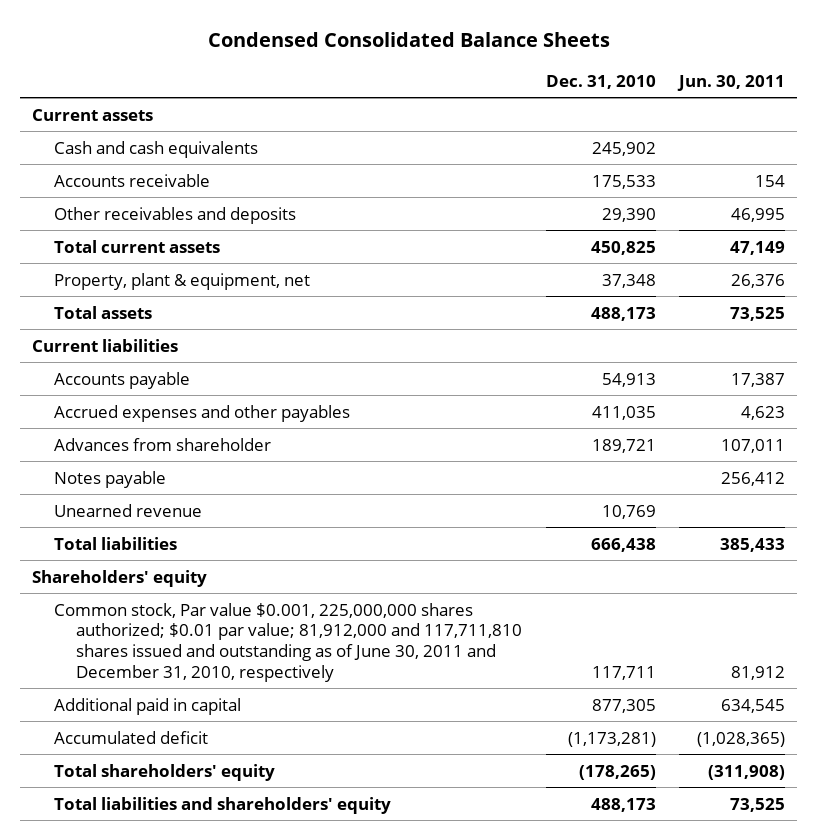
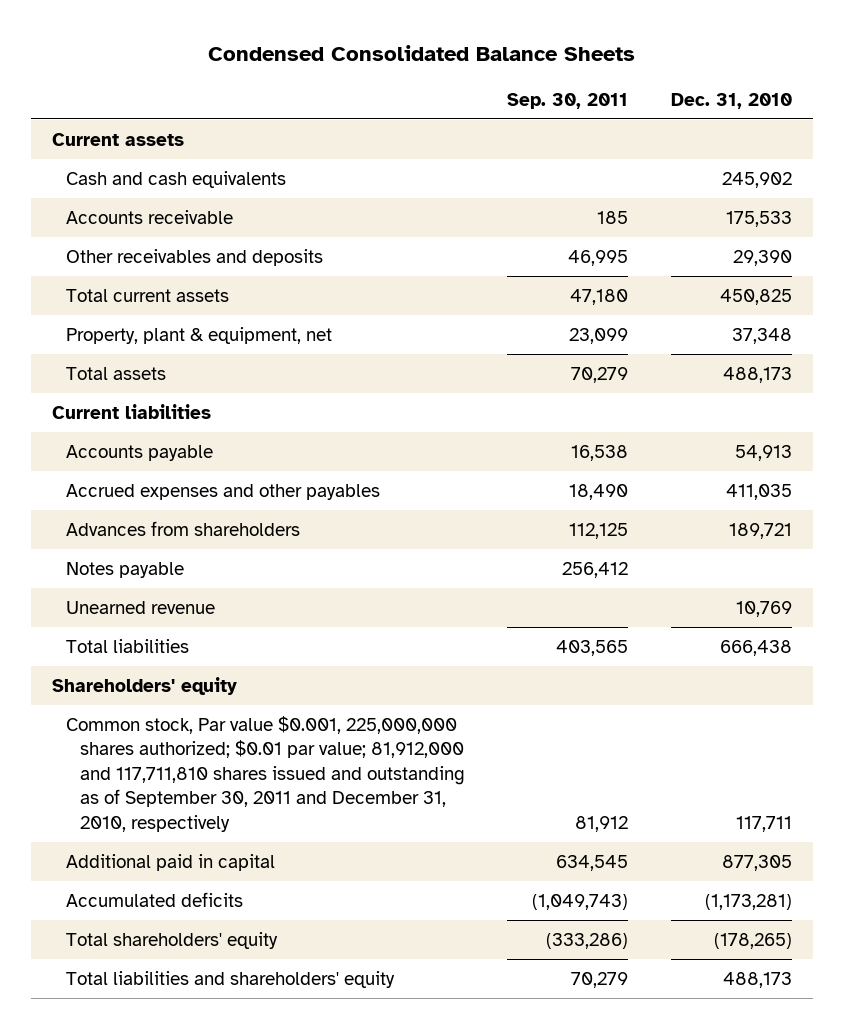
- | Dec. 31, 2010 | Jun. 30, 2011
+ | Sep. 30, 2011 | Dec. 31, 2010
- Advances from shareholder | 189,721 | 107,011
+ Advances from shareholders | 112,125 | 189,721
- Common stock, Par value $0.001, 225,000,000 shares authorized; $0.01 par value; 81,912,000 and 117,711,810 shares issued and outstanding as of June 30, 2011 and December 31, 2010, respectively | 117,711 | 81,912
+ Common stock, Par value $0.001, 225,000,000 shares authorized; $0.01 par value; 81,912,000 and 117,711,810 shares issued and outstanding as of September 30, 2011 and December 31, 2010, respectively | 81,912 | 117,711
- Accumulated deficit | (1,173,281) | (1,028,365)
+ Accumulated deficits | (1,049,743) | (1,173,281)

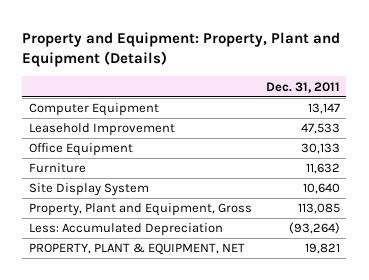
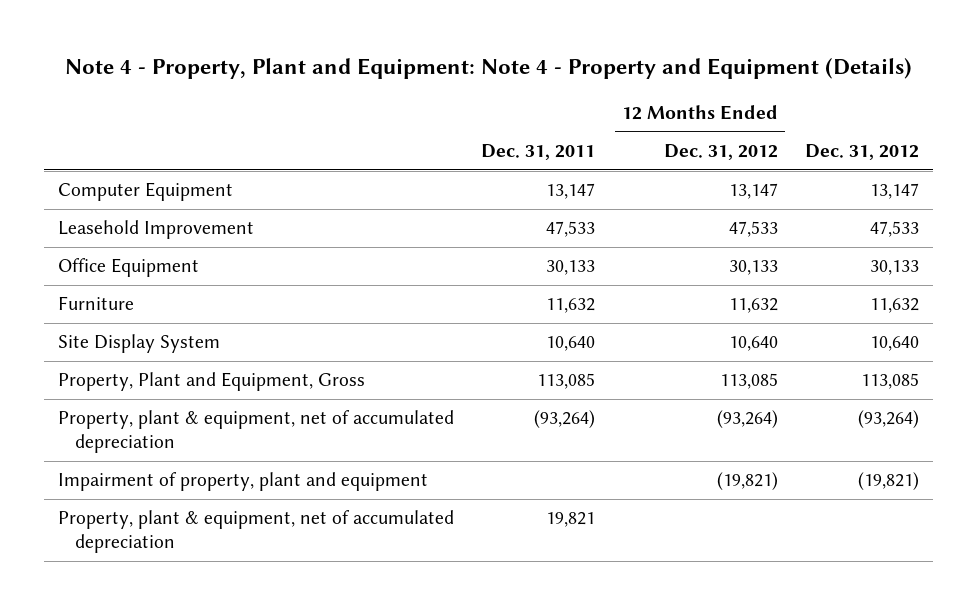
- Property and Equipment: Property, Plant and Equipment (Details)
+ Note 4 - Property, Plant and Equipment: Note 4 - Property and Equipment (Details)
- | Dec. 31, 2011
+ | Dec. 31, 2011 | 12 Months Ended Dec. 31, 2012 | Dec. 31, 2012
- Less: Accumulated Depreciation | (93,264)
- PROPERTY, PLANT & EQUIPMENT, NET | 19,821
+ Property, plant & equipment, net of accumulated depreciation | (93,264) | (93,264) | (93,264)
+ Impairment of property, plant and equipment | | (19,821) | (19,821)
+ Property, plant & equipment, net of accumulated depreciation | 19,821 | |

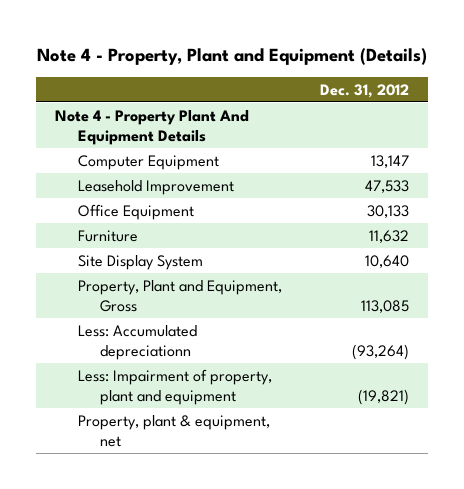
- Note 4 - Property, Plant and Equipment: Note 4 - Property and Equipment (Details)
+ Note 4 - Property, Plant and Equipment (Details)
- | Dec. 31, 2011 | 12 Months Ended Dec. 31, 2012 | Dec. 31, 2012
+ | Dec. 31, 2012
+ Note 4 - Property Plant And Equipment Details
- Property, plant & equipment, net of accumulated depreciation | (93,264) | (93,264) | (93,264)
- Impairment of property, plant and equipment | | (19,821) | (19,821)
- Property, plant & equipment, net of accumulated depreciation | 19,821 | |
+ Less: Accumulated depreciationn | (93,264)
+ Less: Impairment of property, plant and equipment | (19,821)
+ Property, plant & equipment, net

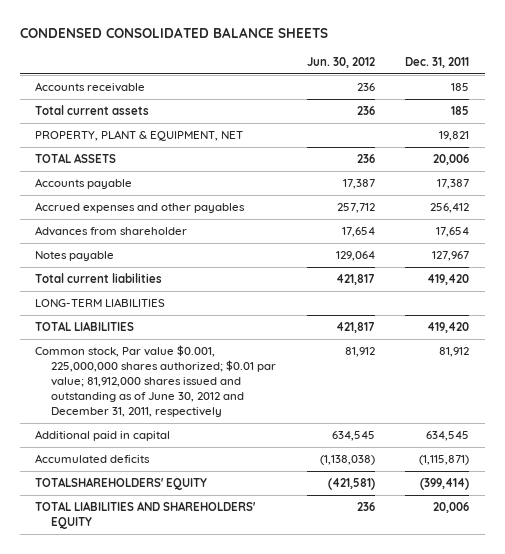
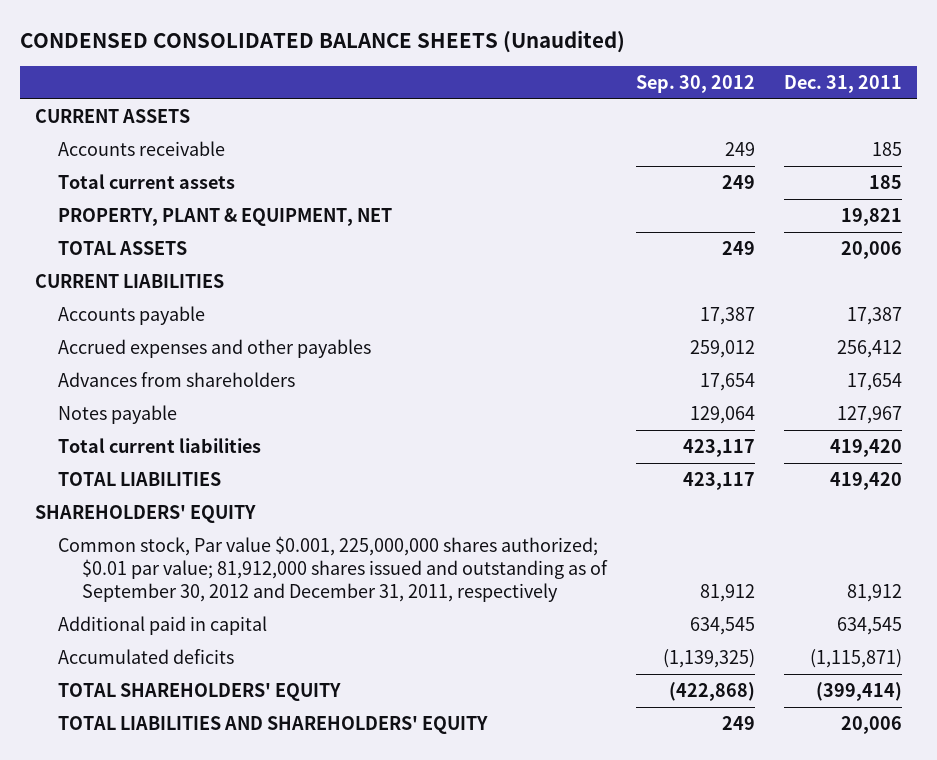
- CONDENSED CONSOLIDATED BALANCE SHEETS
+ CONDENSED CONSOLIDATED BALANCE SHEETS (Unaudited)
- | Jun. 30, 2012 | Dec. 31, 2011
+ | Sep. 30, 2012 | Dec. 31, 2011
+ CURRENT ASSETS
+ CURRENT LIABILITIES
- Advances from shareholder | 17,654 | 17,654
+ Advances from shareholders | 17,654 | 17,654
- LONG-TERM LIABILITIES
- Common stock, Par value $0.001, 225,000,000 shares authorized; $0.01 par value; 81,912,000 shares issued and outstanding as of June 30, 2012 and December 31, 2011, respectively | 81,912 | 81,912
+ SHAREHOLDERS' EQUITY
+ Common stock, Par value $0.001, 225,000,000 shares authorized; $0.01 par value; 81,912,000 shares issued and outstanding as of September 30, 2012 and December 31, 2011, respectively | 81,912 | 81,912
- TOTALSHAREHOLDERS' EQUITY | (421,581) | (399,414)
+ TOTAL SHAREHOLDERS' EQUITY | (422,868) | (399,414)

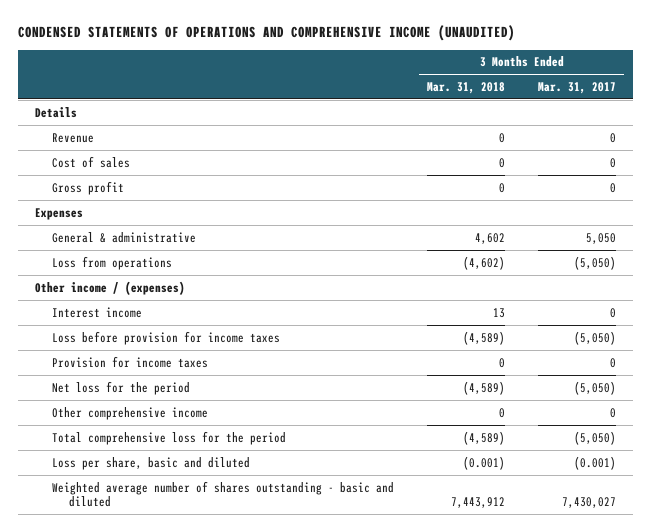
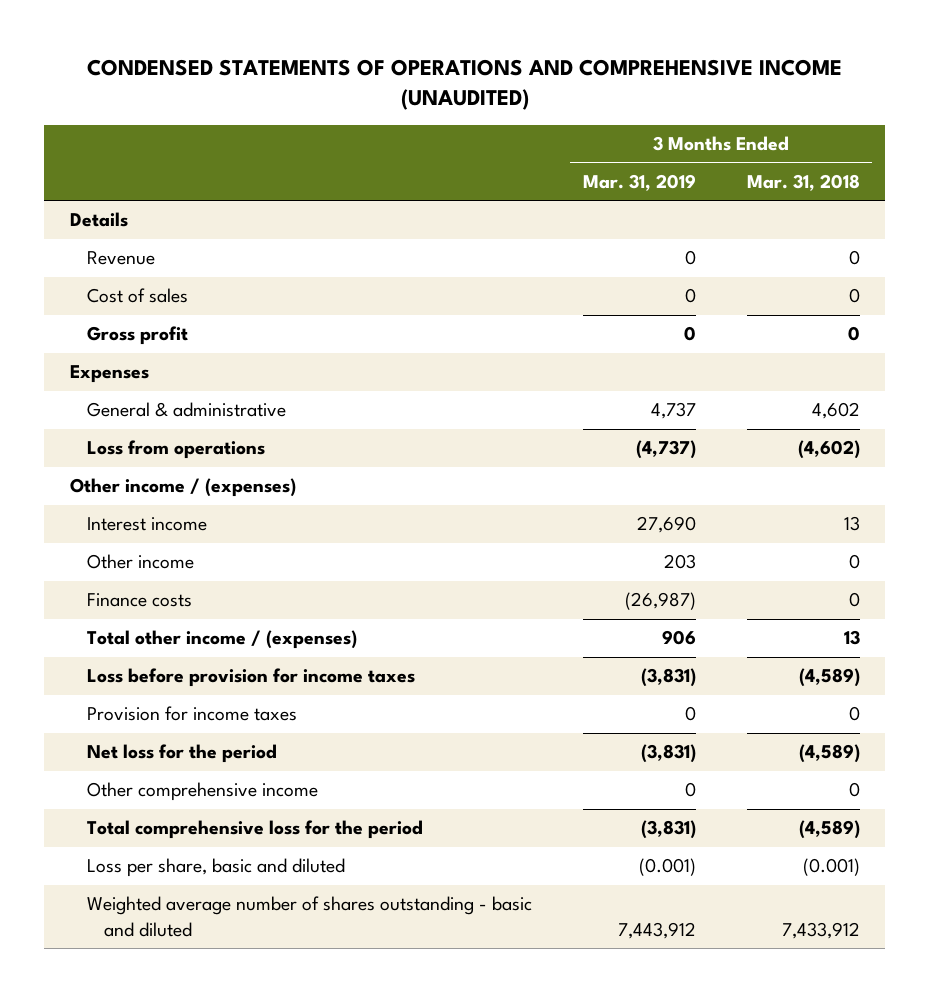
- | 3 Months Ended Mar. 31, 2018 | 3 Months Ended Mar. 31, 2017
+ | 3 Months Ended Mar. 31, 2019 | 3 Months Ended Mar. 31, 2018
+ Other income | 203 | 0
+ Finance costs | (26,987) | 0
+ Total other income / (expenses) | 906 | 13
- Weighted average number of shares outstanding - basic and diluted | 7,443,912 | 7,430,027
+ Weighted average number of shares outstanding - basic and diluted | 7,443,912 | 7,433,912

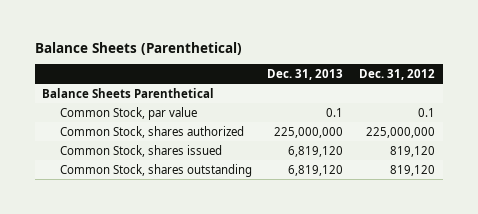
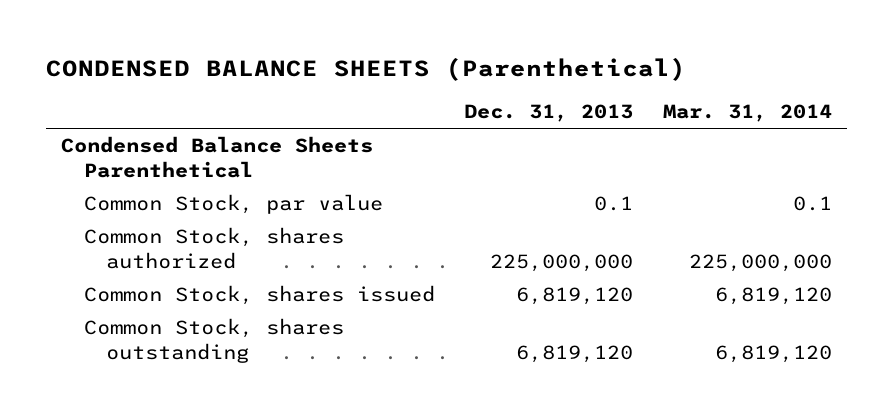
- Balance Sheets (Parenthetical)
+ CONDENSED BALANCE SHEETS (Parenthetical)
- | Dec. 31, 2013 | Dec. 31, 2012
+ | Dec. 31, 2013 | Mar. 31, 2014
- Balance Sheets Parenthetical
+ Condensed Balance Sheets Parenthetical

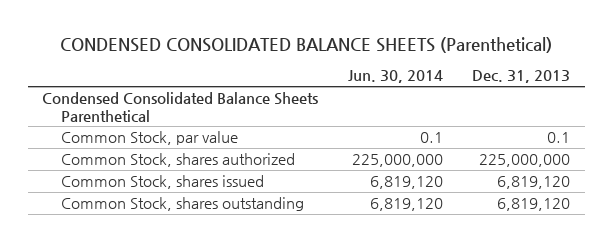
- CONDENSED BALANCE SHEETS (Parenthetical)
+ CONDENSED CONSOLIDATED BALANCE SHEETS (Parenthetical)
- | Dec. 31, 2013 | Mar. 31, 2014
+ | Jun. 30, 2014 | Dec. 31, 2013
- Condensed Balance Sheets Parenthetical
+ Condensed Consolidated Balance Sheets Parenthetical

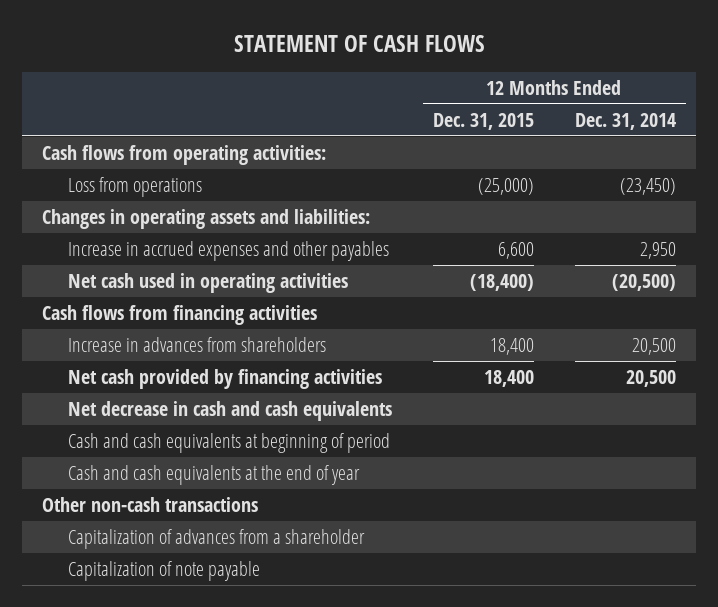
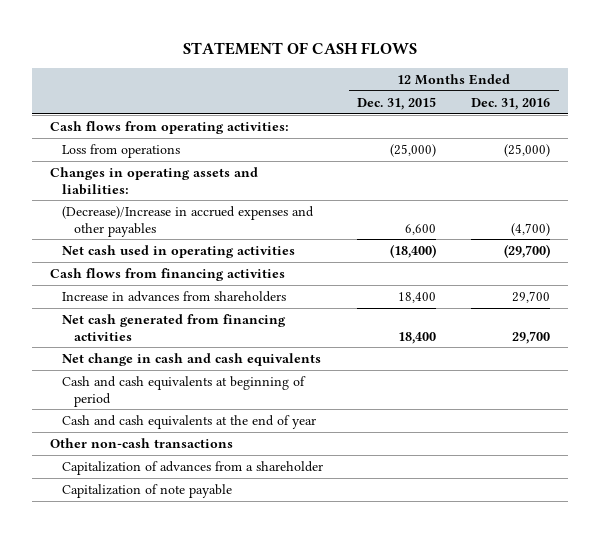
- | 12 Months Ended Dec. 31, 2015 | 12 Months Ended Dec. 31, 2014
+ | 12 Months Ended Dec. 31, 2015 | 12 Months Ended Dec. 31, 2016
- Increase in accrued expenses and other payables | 6,600 | 2,950
+ (Decrease)/Increase in accrued expenses and other payables | 6,600 | (4,700)
- Net cash provided by financing activities | 18,400 | 20,500
- Net decrease in cash and cash equivalents
+ Net cash generated from financing activities | 18,400 | 29,700
+ Net change in cash and cash equivalents

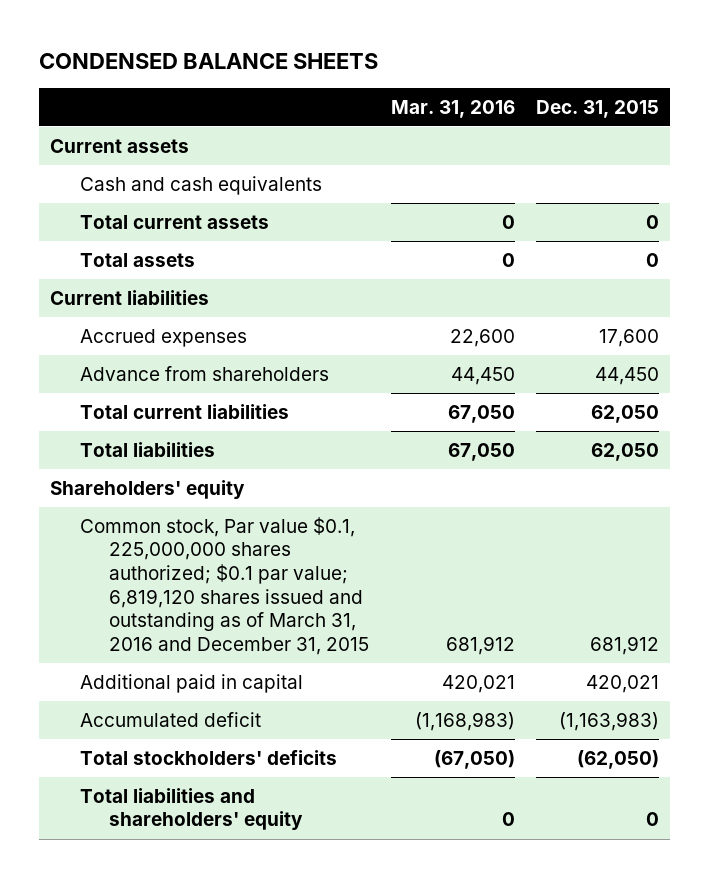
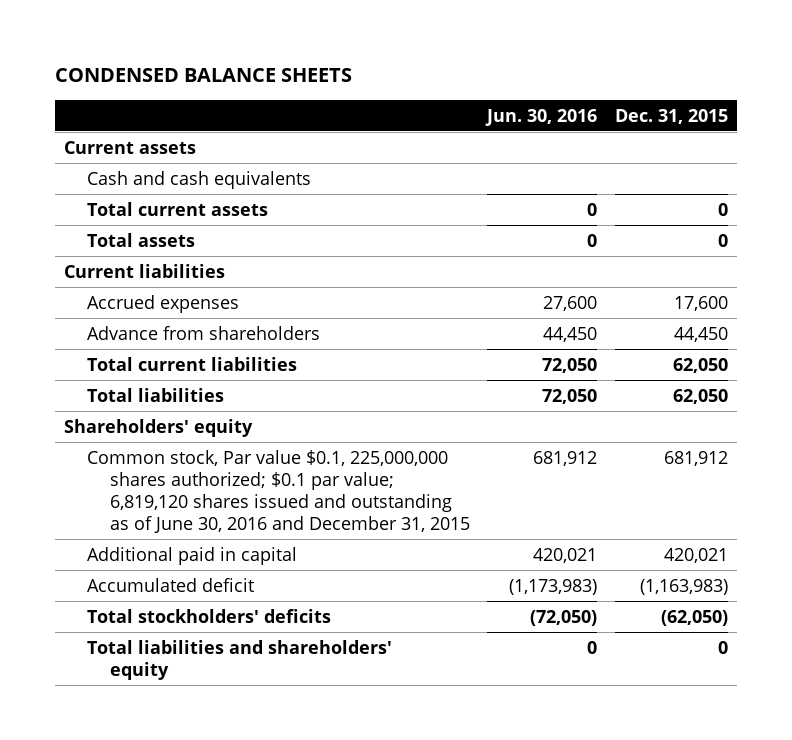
- | Mar. 31, 2016 | Dec. 31, 2015
+ | Jun. 30, 2016 | Dec. 31, 2015
- Common stock, Par value $0.1, 225,000,000 shares authorized; $0.1 par value; 6,819,120 shares issued and outstanding as of March 31, 2016 and December 31, 2015 | 681,912 | 681,912
+ Common stock, Par value $0.1, 225,000,000 shares authorized; $0.1 par value; 6,819,120 shares issued and outstanding as of June 30, 2016 and December 31, 2015 | 681,912 | 681,912

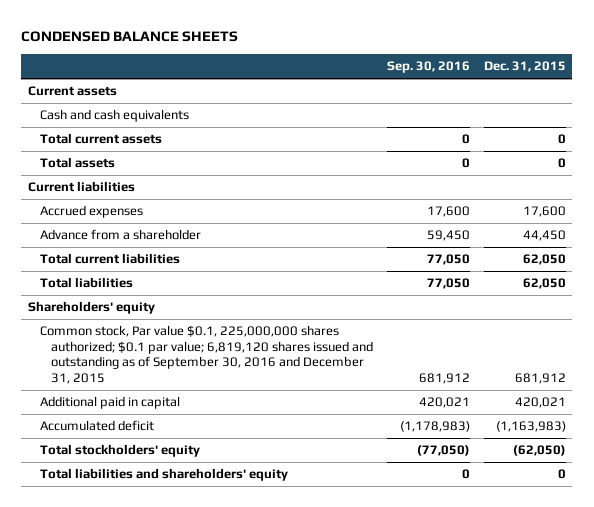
- | Jun. 30, 2016 | Dec. 31, 2015
+ | Sep. 30, 2016 | Dec. 31, 2015
- Advance from shareholders | 44,450 | 44,450
+ Advance from a shareholder | 59,450 | 44,450
- Common stock, Par value $0.1, 225,000,000 shares authorized; $0.1 par value; 6,819,120 shares issued and outstanding as of June 30, 2016 and December 31, 2015 | 681,912 | 681,912
+ Common stock, Par value $0.1, 225,000,000 shares authorized; $0.1 par value; 6,819,120 shares issued and outstanding as of September 30, 2016 and December 31, 2015 | 681,912 | 681,912
- Total stockholders' deficits | (72,050) | (62,050)
+ Total stockholders' equity | (77,050) | (62,050)

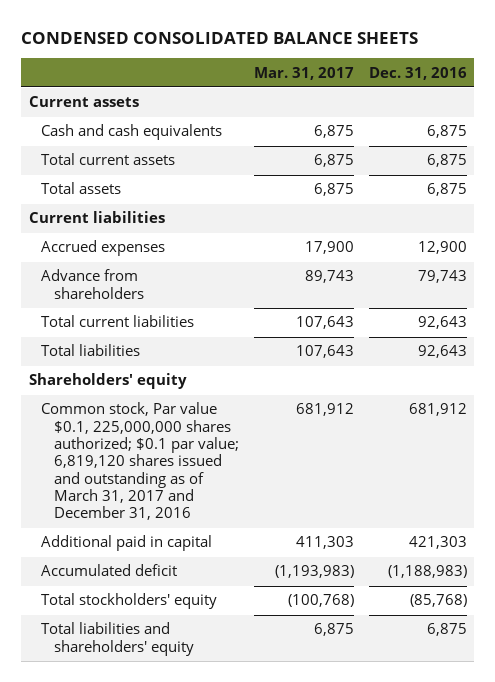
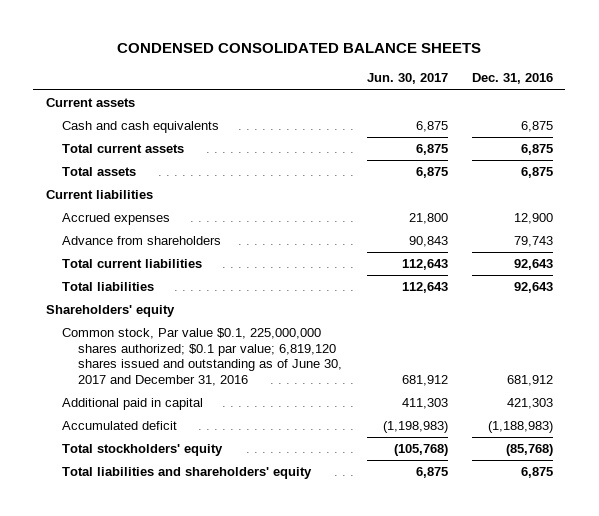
- | Mar. 31, 2017 | Dec. 31, 2016
+ | Jun. 30, 2017 | Dec. 31, 2016
- Common stock, Par value $0.1, 225,000,000 shares authorized; $0.1 par value; 6,819,120 shares issued and outstanding as of March 31, 2017 and December 31, 2016 | 681,912 | 681,912
+ Common stock, Par value $0.1, 225,000,000 shares authorized; $0.1 par value; 6,819,120 shares issued and outstanding as of June 30, 2017 and December 31, 2016 | 681,912 | 681,912

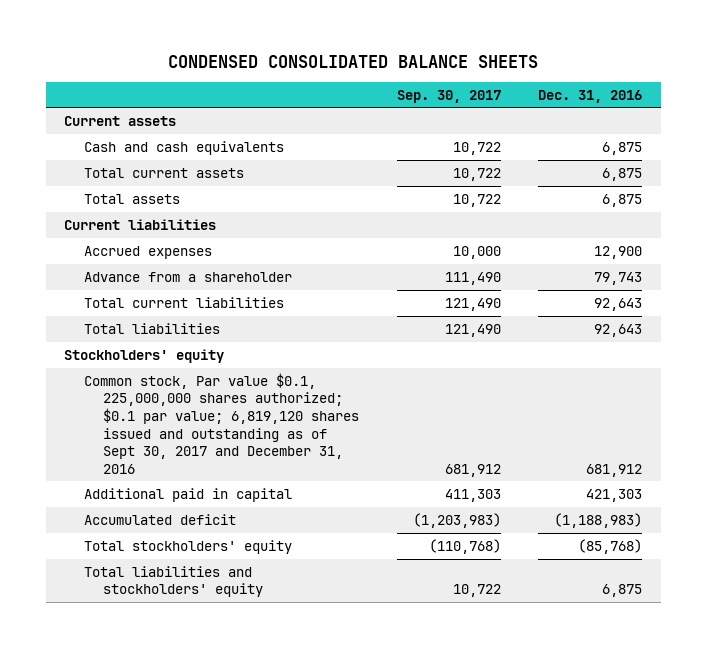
- | Jun. 30, 2017 | Dec. 31, 2016
+ | Sep. 30, 2017 | Dec. 31, 2016
- Advance from shareholders | 90,843 | 79,743
+ Advance from a shareholder | 111,490 | 79,743
- Shareholders' equity
- Common stock, Par value $0.1, 225,000,000 shares authorized; $0.1 par value; 6,819,120 shares issued and outstanding as of June 30, 2017 and December 31, 2016 | 681,912 | 681,912
+ Stockholders' equity
+ Common stock, Par value $0.1, 225,000,000 shares authorized; $0.1 par value; 6,819,120 shares issued and outstanding as of Sept 30, 2017 and December 31, 2016 | 681,912 | 681,912
- Total liabilities and shareholders' equity | 6,875 | 6,875
+ Total liabilities and stockholders' equity | 10,722 | 6,875

